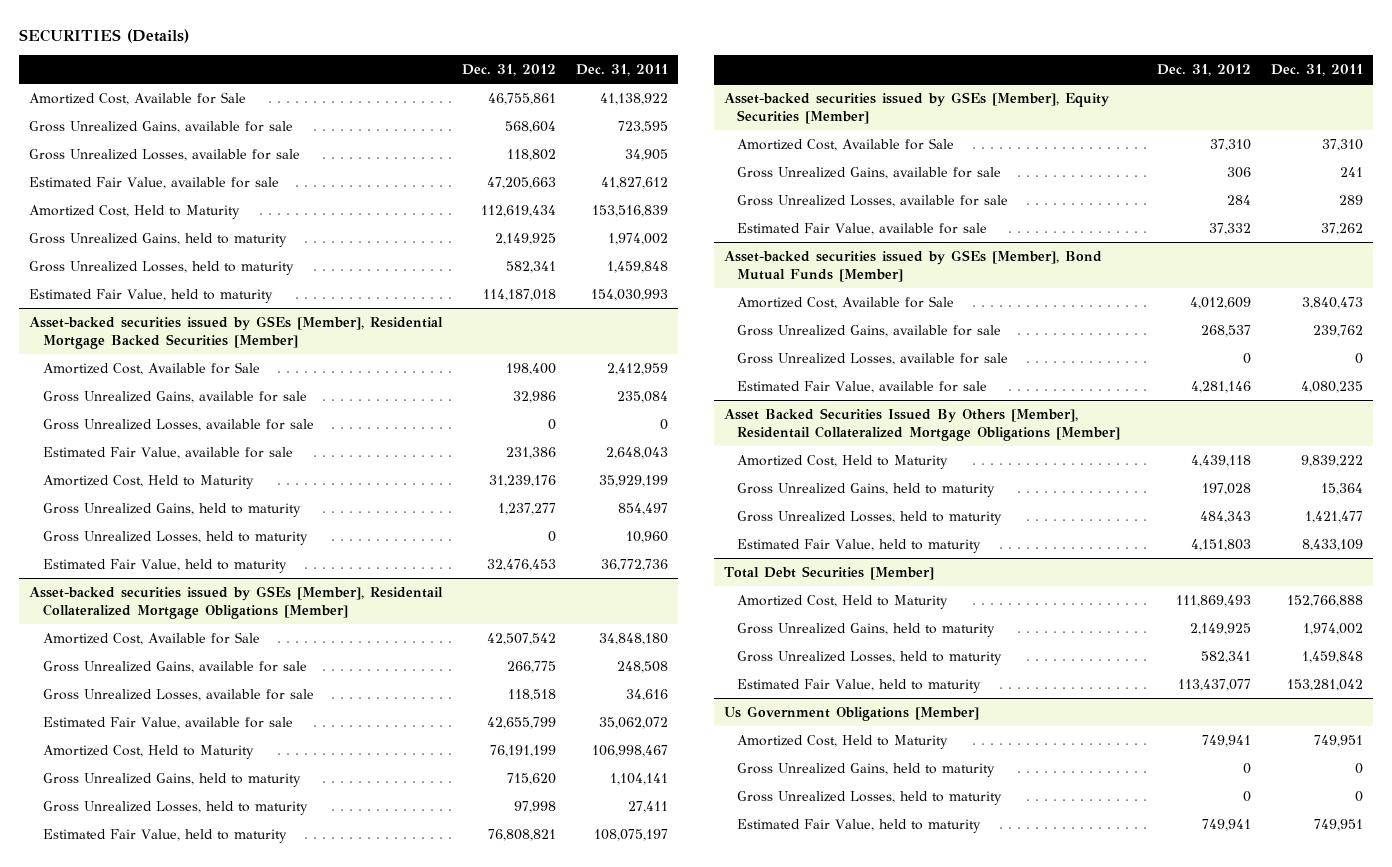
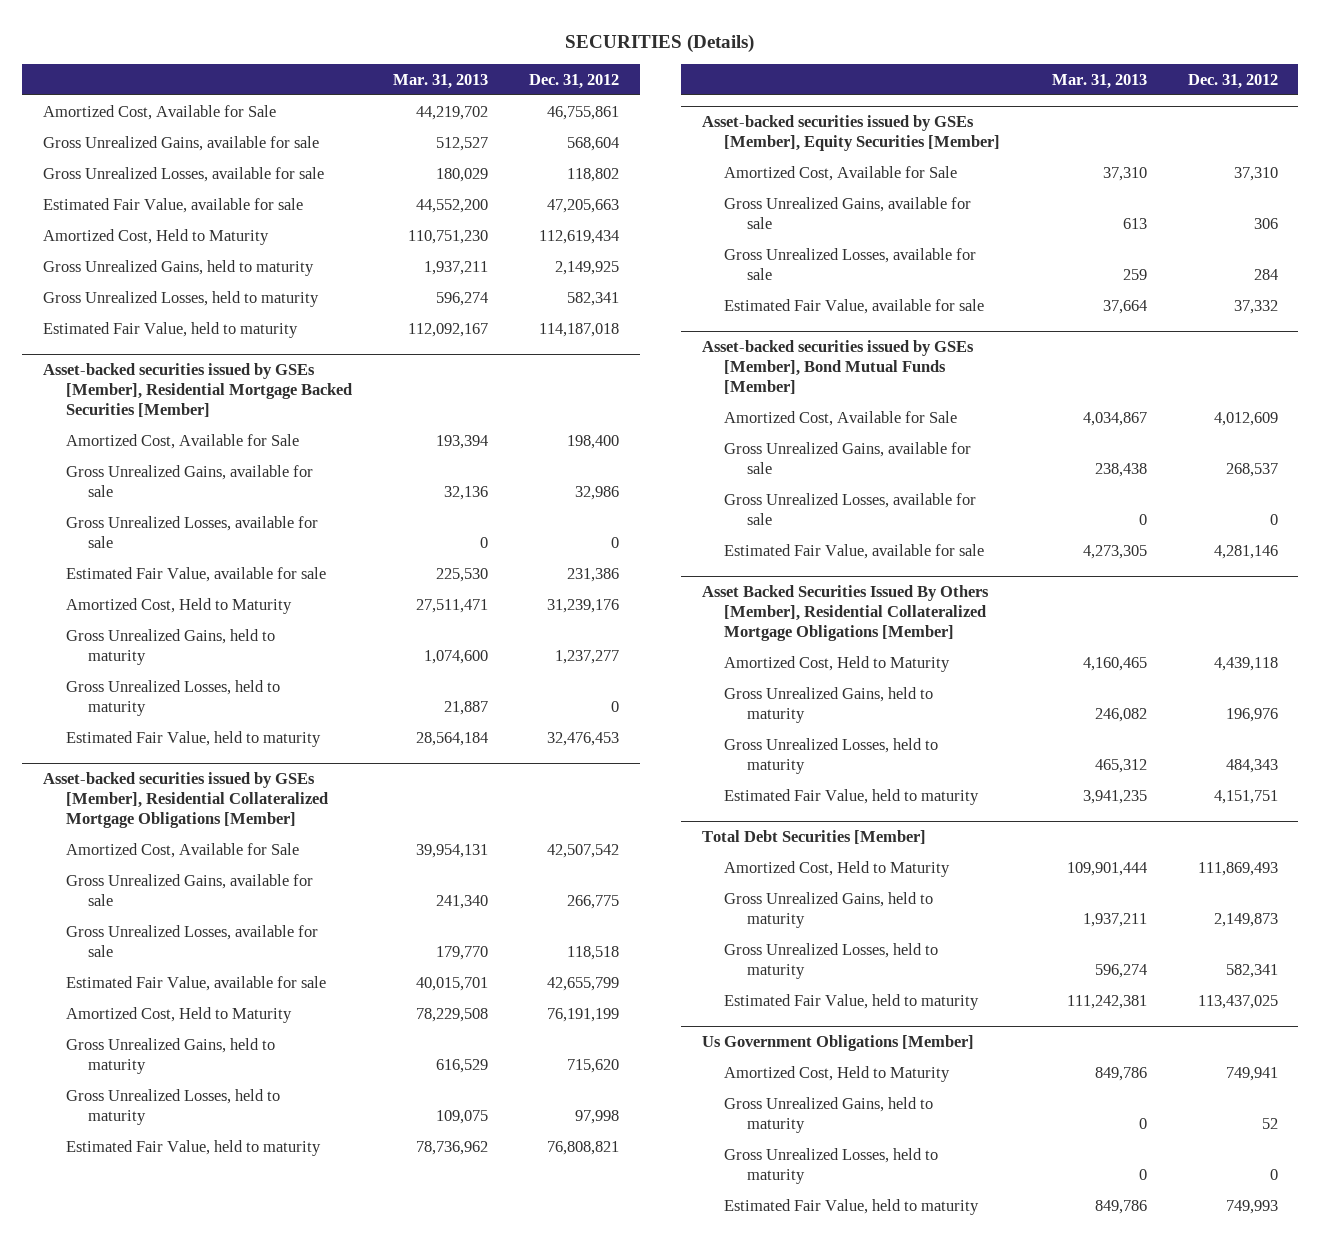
- | Dec. 31, 2012 | Dec. 31, 2011
+ | Mar. 31, 2013 | Dec. 31, 2012
- Asset-backed securities issued by GSEs [Member], Residentail Collateralized Mortgage Obligations [Member]
+ Asset-backed securities issued by GSEs [Member], Residential Collateralized Mortgage Obligations [Member]
- Asset Backed Securities Issued By Others [Member], Residentail Collateralized Mortgage Obligations [Member]
+ Asset Backed Securities Issued By Others [Member], Residential Collateralized Mortgage Obligations [Member]
- Gross Unrealized Gains, held to maturity | 197,028 | 15,364
+ Gross Unrealized Gains, held to maturity | 246,082 | 196,976
- Estimated Fair Value, held to maturity | 4,151,803 | 8,433,109
+ Estimated Fair Value, held to maturity | 3,941,235 | 4,151,751
@ Total Debt Securities [Member]
- Gross Unrealized Gains, held to maturity | 2,149,925 | 1,974,002
+ Gross Unrealized Gains, held to maturity | 1,937,211 | 2,149,873
- Estimated Fair Value, held to maturity | 113,437,077 | 153,281,042
+ Estimated Fair Value, held to maturity | 111,242,381 | 113,437,025
@ Us Government Obligations [Member]
- Gross Unrealized Gains, held to maturity | 0 | 0
+ Gross Unrealized Gains, held to maturity | 0 | 52
- Estimated Fair Value, held to maturity | 749,941 | 749,951
+ Estimated Fair Value, held to maturity | 849,786 | 749,993

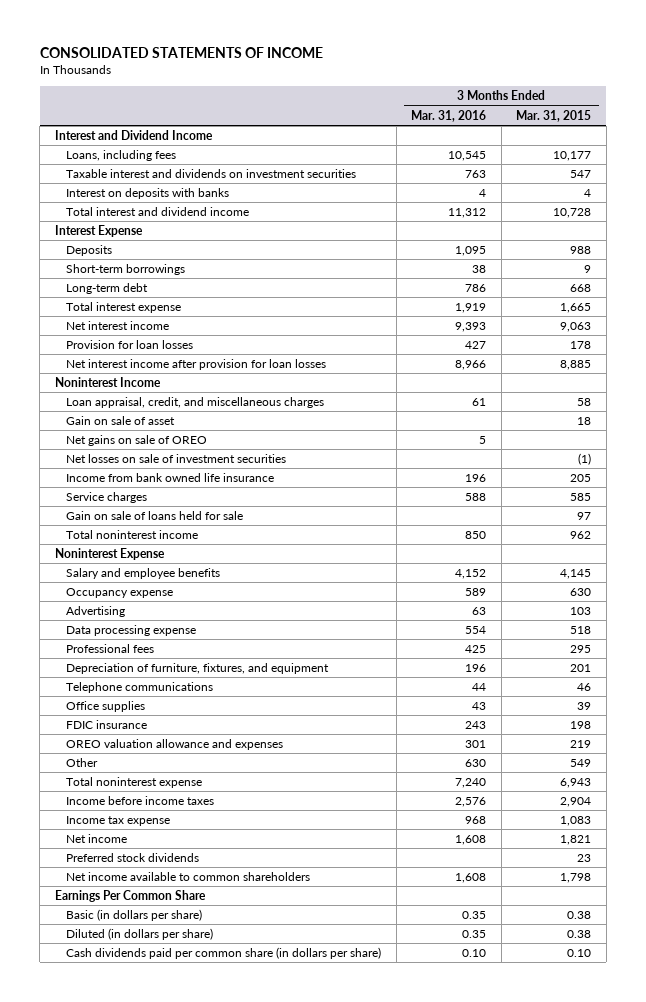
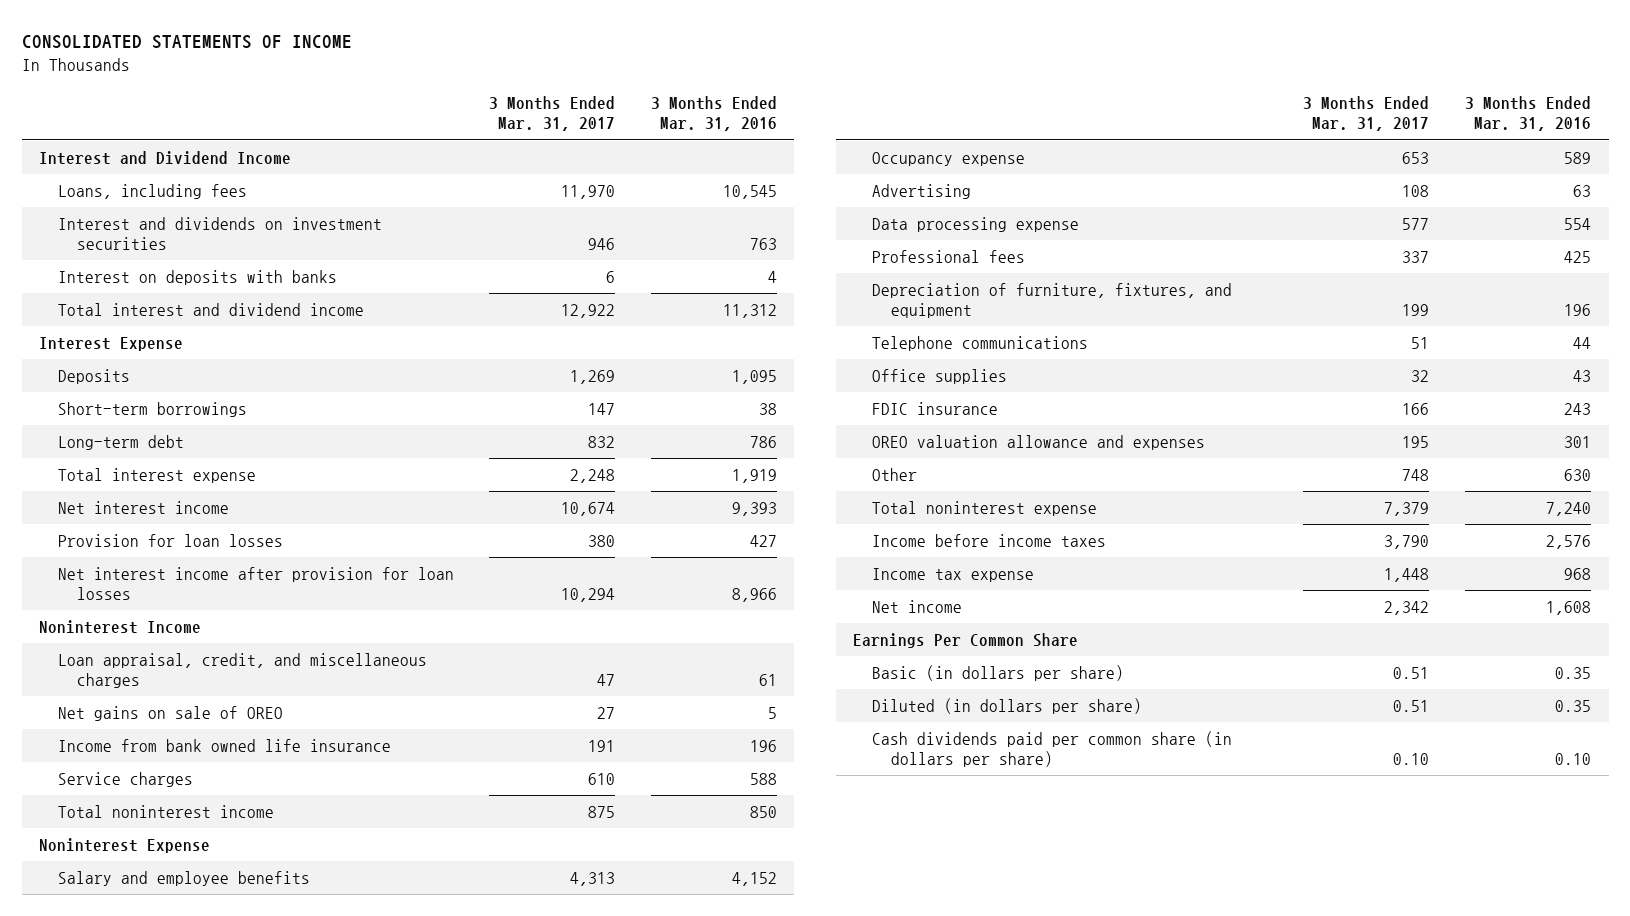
- | 3 Months Ended Mar. 31, 2016 | 3 Months Ended Mar. 31, 2015
+ | 3 Months Ended Mar. 31, 2017 | 3 Months Ended Mar. 31, 2016
- Taxable interest and dividends on investment securities | 763 | 547
+ Interest and dividends on investment securities | 946 | 763
- Gain on sale of asset | | 18
- Net losses on sale of investment securities | | (1)
- Gain on sale of loans held for sale | | 97
- Preferred stock dividends | | 23
- Net income available to common shareholders | 1,608 | 1,798

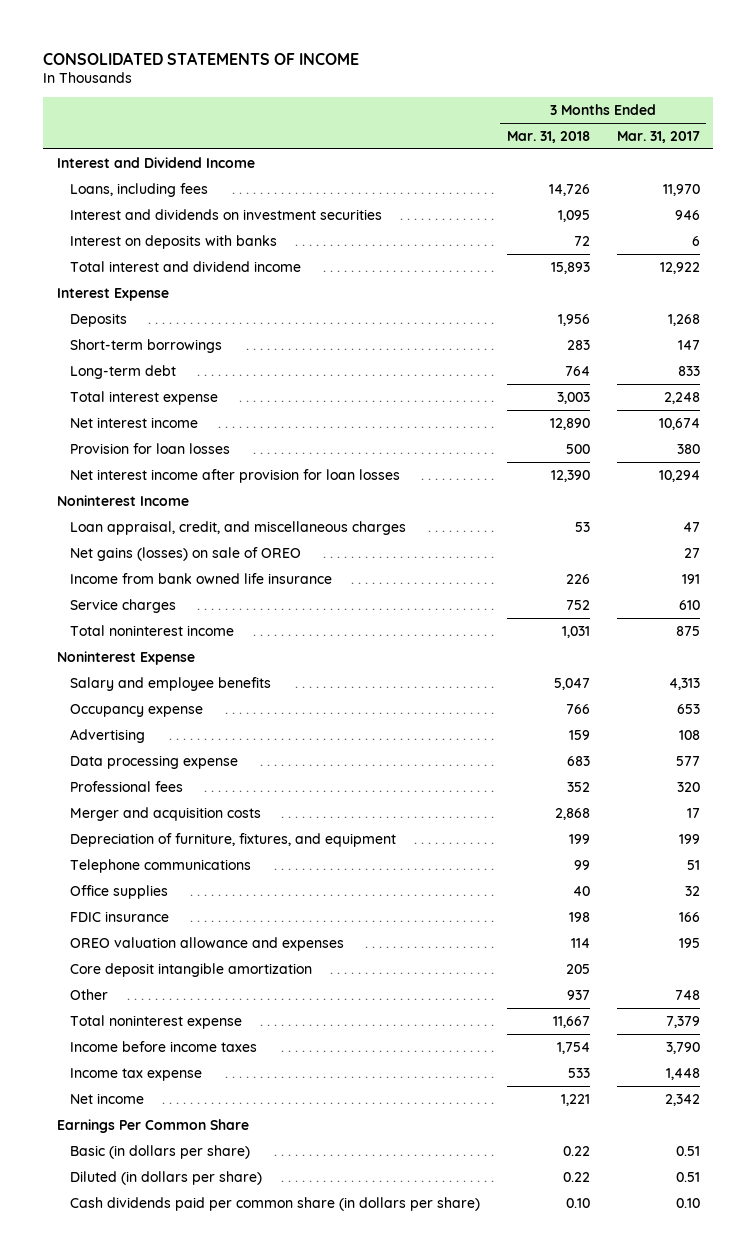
- | 3 Months Ended Mar. 31, 2017 | 3 Months Ended Mar. 31, 2016
+ | 3 Months Ended Mar. 31, 2018 | 3 Months Ended Mar. 31, 2017
- Deposits | 1,269 | 1,095
+ Deposits | 1,956 | 1,268
- Long-term debt | 832 | 786
+ Long-term debt | 764 | 833
- Net gains on sale of OREO | 27 | 5
+ Net gains (losses) on sale of OREO | | 27
- Professional fees | 337 | 425
+ Professional fees | 352 | 320
+ Merger and acquisition costs | 2,868 | 17
+ Core deposit intangible amortization | 205 |

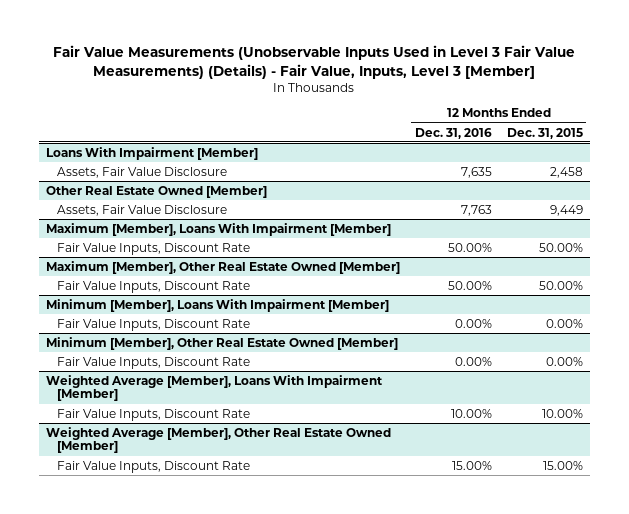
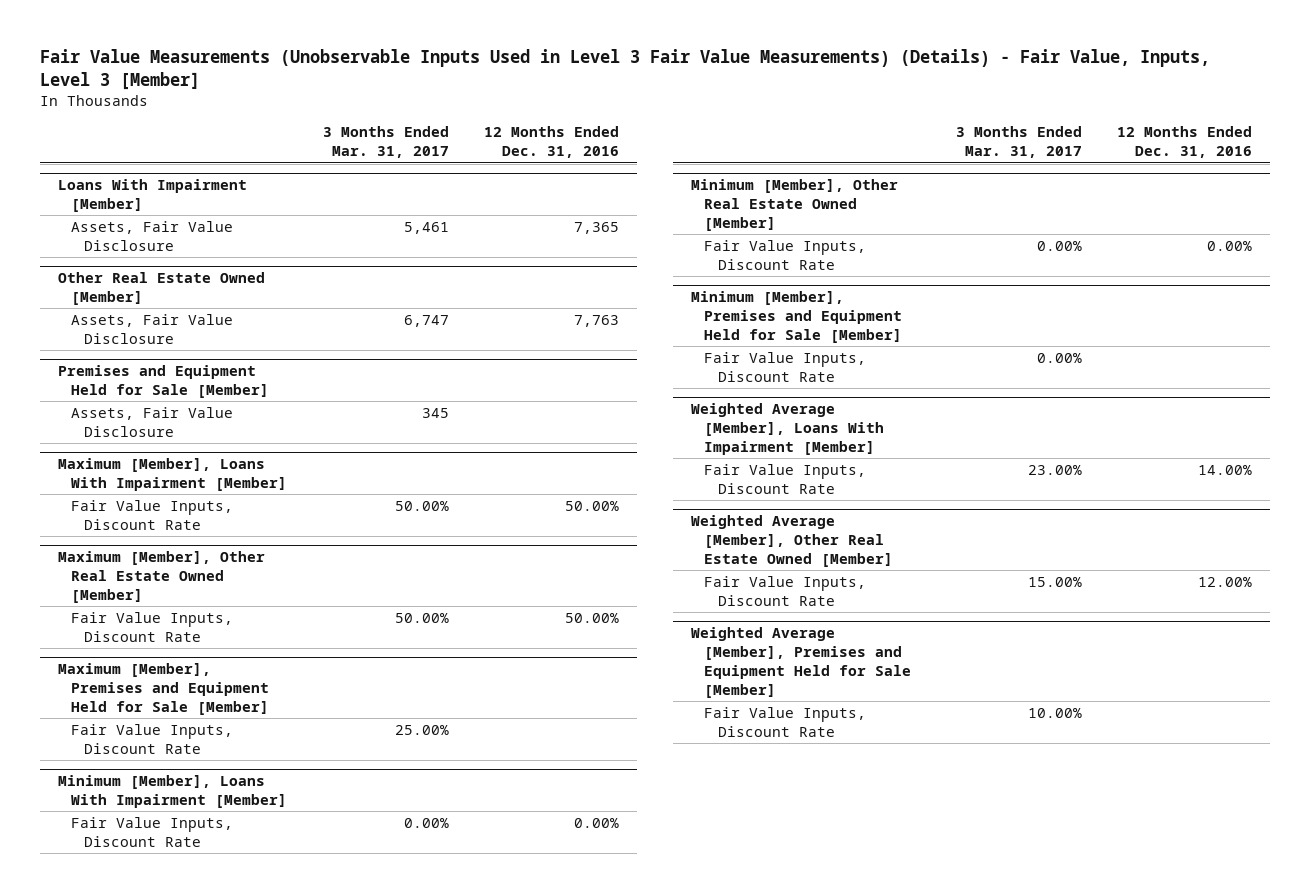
- | 12 Months Ended Dec. 31, 2016 | 12 Months Ended Dec. 31, 2015
+ | 3 Months Ended Mar. 31, 2017 | 12 Months Ended Dec. 31, 2016
@ Loans With Impairment [Member]
- Assets, Fair Value Disclosure | 7,635 | 2,458
+ Assets, Fair Value Disclosure | 5,461 | 7,365
+ Premises and Equipment Held for Sale [Member]
+ Assets, Fair Value Disclosure | 345 |
+ Maximum [Member], Premises and Equipment Held for Sale [Member]
+ Fair Value Inputs, Discount Rate | 25.00% |
+ Minimum [Member], Premises and Equipment Held for Sale [Member]
+ Fair Value Inputs, Discount Rate | 0.00% |
@ Weighted Average [Member], Loans With Impairment [Member]
- Fair Value Inputs, Discount Rate | 10.00% | 10.00%
+ Fair Value Inputs, Discount Rate | 23.00% | 14.00%
@ Weighted Average [Member], Other Real Estate Owned [Member]
- Fair Value Inputs, Discount Rate | 15.00% | 15.00%
+ Fair Value Inputs, Discount Rate | 15.00% | 12.00%
+ Weighted Average [Member], Premises and Equipment Held for Sale [Member]
+ Fair Value Inputs, Discount Rate | 10.00% |

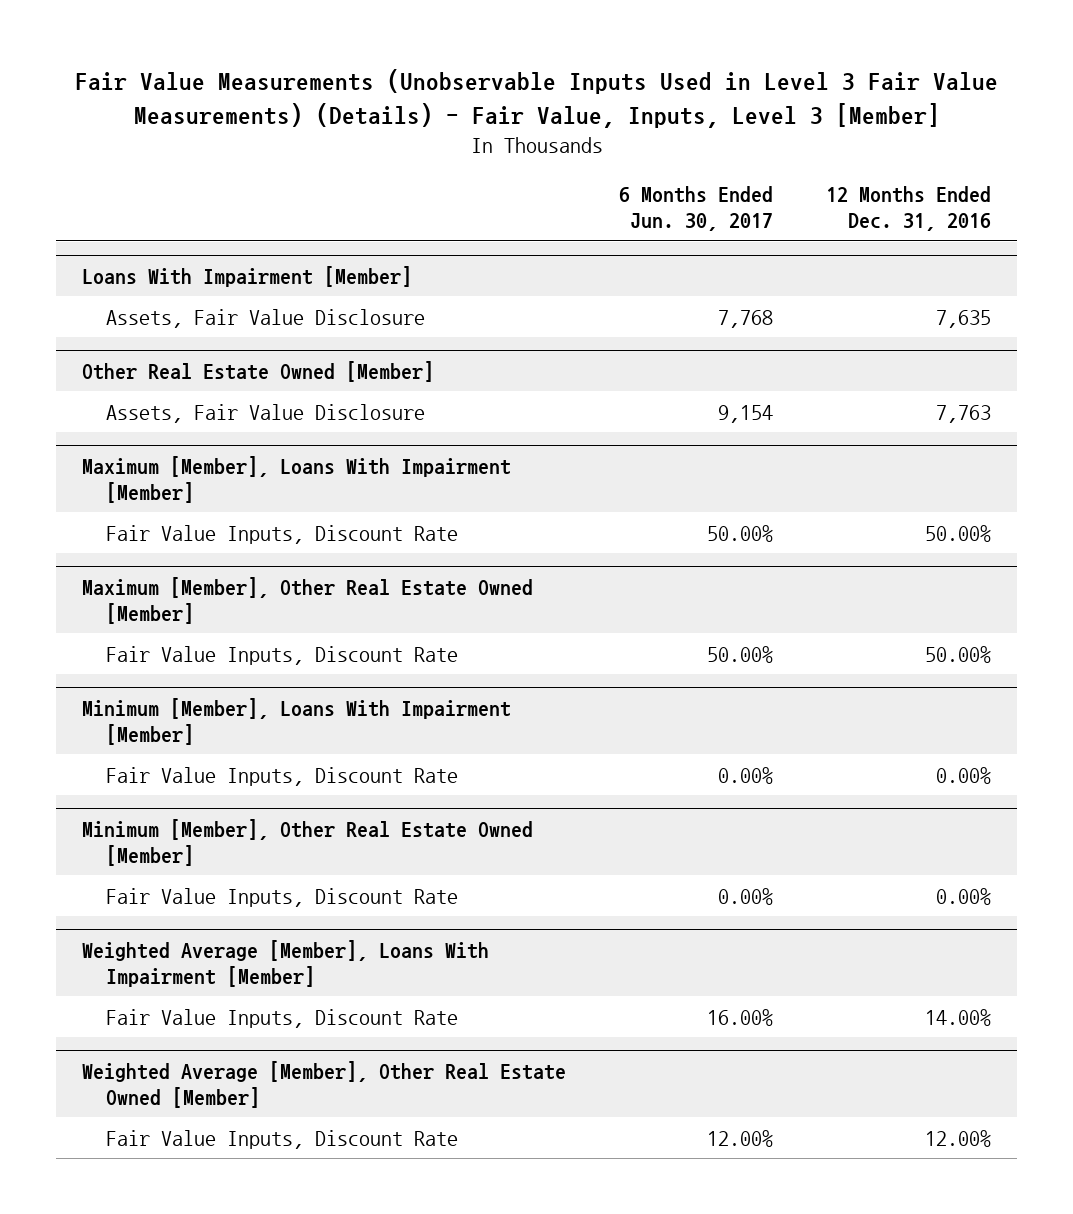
- | 3 Months Ended Mar. 31, 2017 | 12 Months Ended Dec. 31, 2016
+ | 6 Months Ended Jun. 30, 2017 | 12 Months Ended Dec. 31, 2016
@ Loans With Impairment [Member]
- Assets, Fair Value Disclosure | 5,461 | 7,365
+ Assets, Fair Value Disclosure | 7,768 | 7,635
- Premises and Equipment Held for Sale [Member]
- Assets, Fair Value Disclosure | 345 |
- Maximum [Member], Premises and Equipment Held for Sale [Member]
- Fair Value Inputs, Discount Rate | 25.00% |
- Minimum [Member], Premises and Equipment Held for Sale [Member]
- Fair Value Inputs, Discount Rate | 0.00% |
- Weighted Average [Member], Premises and Equipment Held for Sale [Member]
- Fair Value Inputs, Discount Rate | 10.00% |

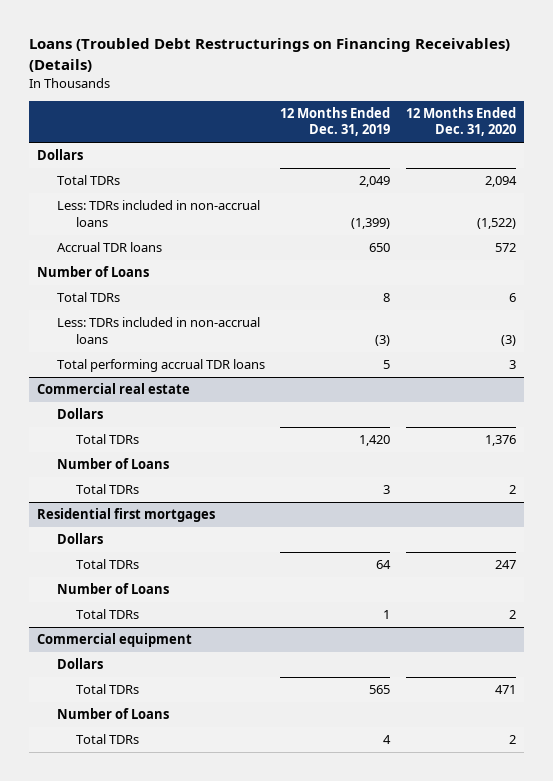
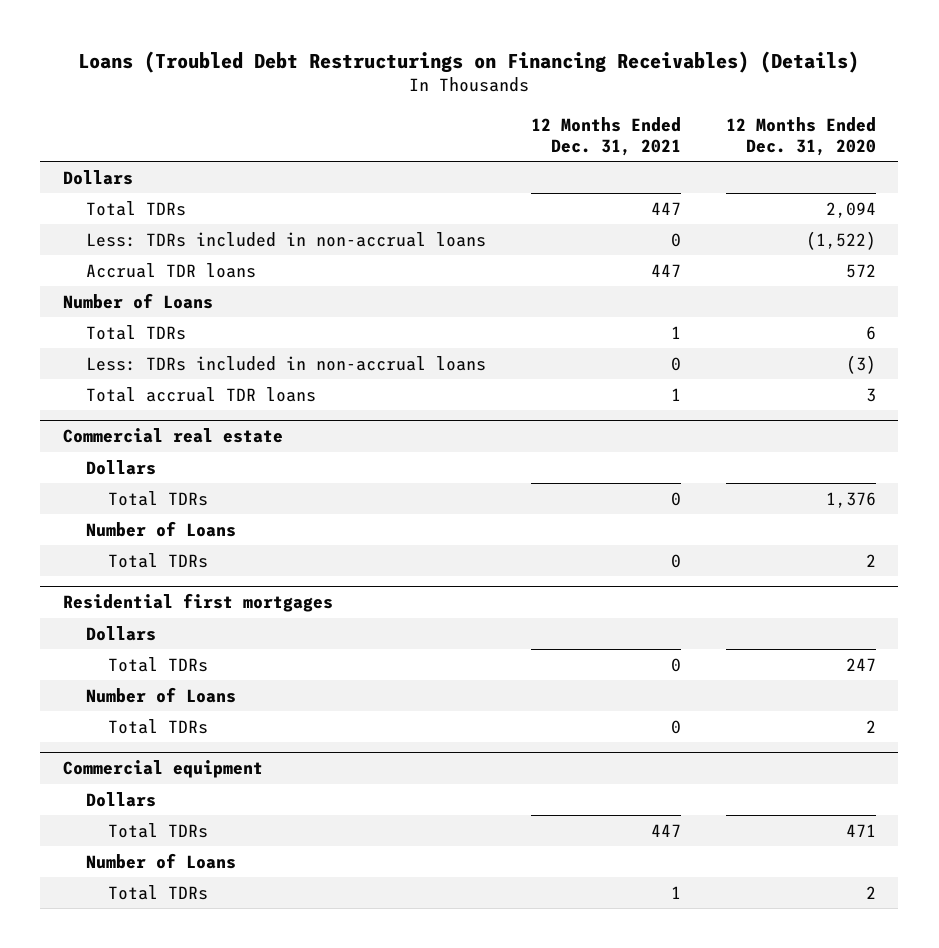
- | 12 Months Ended Dec. 31, 2019 | 12 Months Ended Dec. 31, 2020
+ | 12 Months Ended Dec. 31, 2021 | 12 Months Ended Dec. 31, 2020
- Total performing accrual TDR loans | 5 | 3
+ Total accrual TDR loans | 1 | 3

